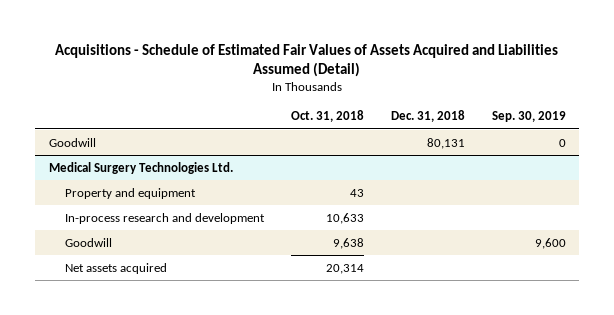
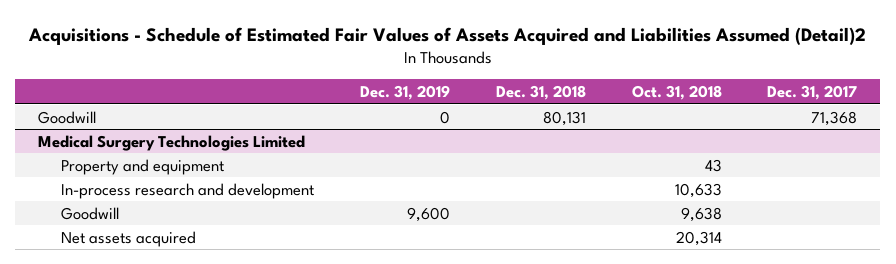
- Acquisitions - Schedule of Estimated Fair Values of Assets Acquired and Liabilities Assumed (Detail)
+ Acquisitions - Schedule of Estimated Fair Values of Assets Acquired and Liabilities Assumed (Detail)2
- | Oct. 31, 2018 | Dec. 31, 2018 | Sep. 30, 2019
+ | Dec. 31, 2019 | Dec. 31, 2018 | Oct. 31, 2018 | Dec. 31, 2017
- Medical Surgery Technologies Ltd.
+ Medical Surgery Technologies Limited

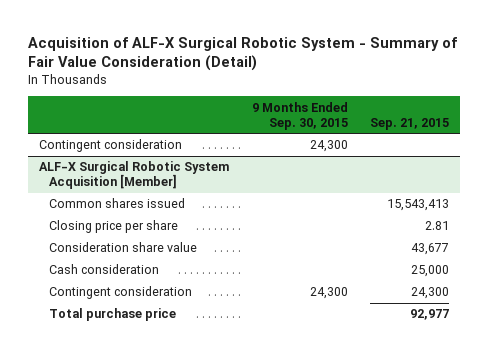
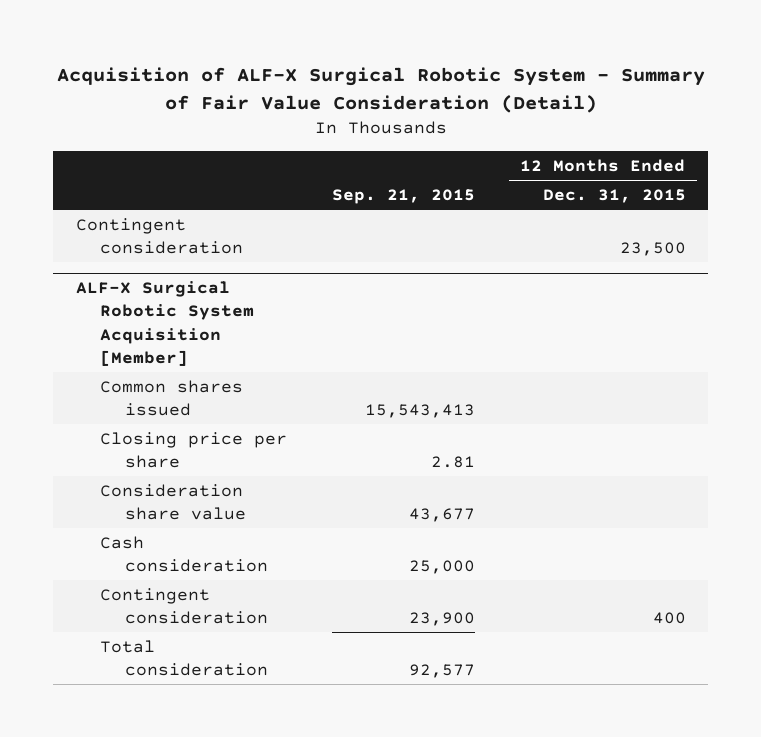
- | 9 Months Ended Sep. 30, 2015 | Sep. 21, 2015
+ | Sep. 21, 2015 | 12 Months Ended Dec. 31, 2015
@ ALF-X Surgical Robotic System Acquisition [Member]
- Contingent consideration | 24,300 | 24,300
- Total purchase price | | 92,977
+ Contingent consideration | 23,900 | 400
+ Total consideration | 92,577 |

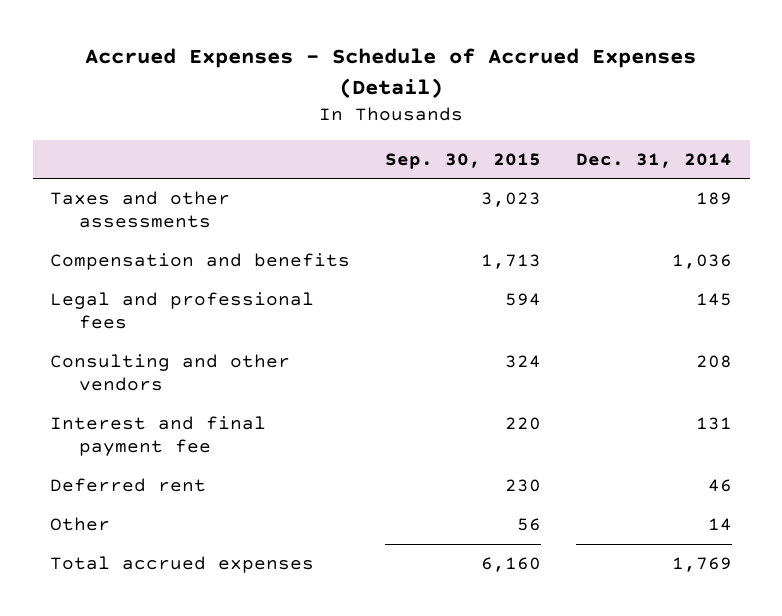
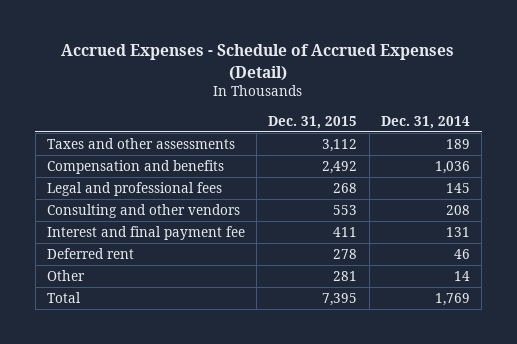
- | Sep. 30, 2015 | Dec. 31, 2014
+ | Dec. 31, 2015 | Dec. 31, 2014
- Total accrued expenses | 6,160 | 1,769
+ Total | 7,395 | 1,769

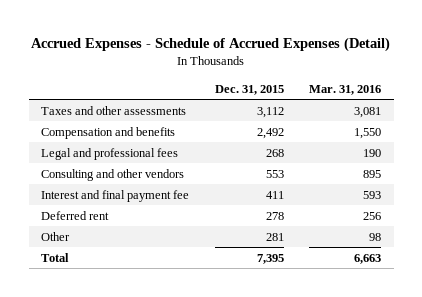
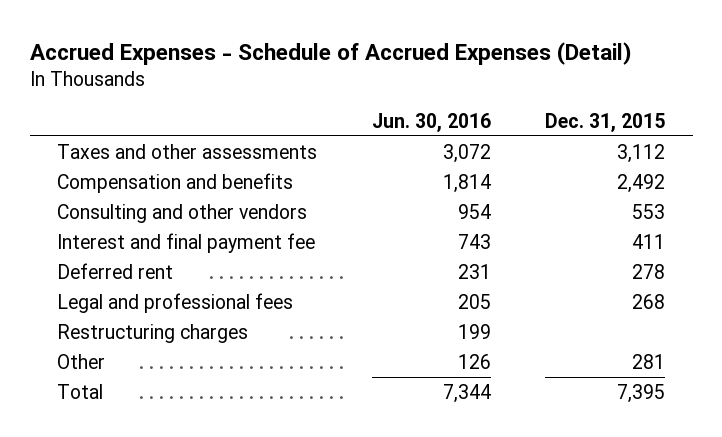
- | Dec. 31, 2015 | Mar. 31, 2016
+ | Jun. 30, 2016 | Dec. 31, 2015
moved down: Legal and professional fees | 205 | 268
+ Restructuring charges | 199 |

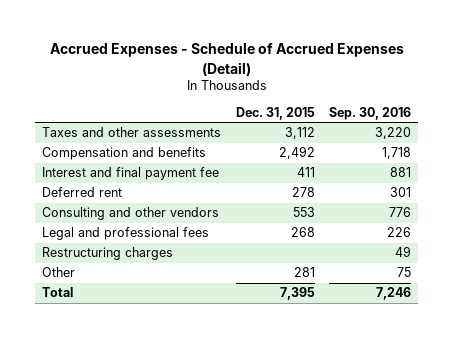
- | Jun. 30, 2016 | Dec. 31, 2015
+ | Dec. 31, 2015 | Sep. 30, 2016
moved down: Consulting and other vendors | 553 | 776

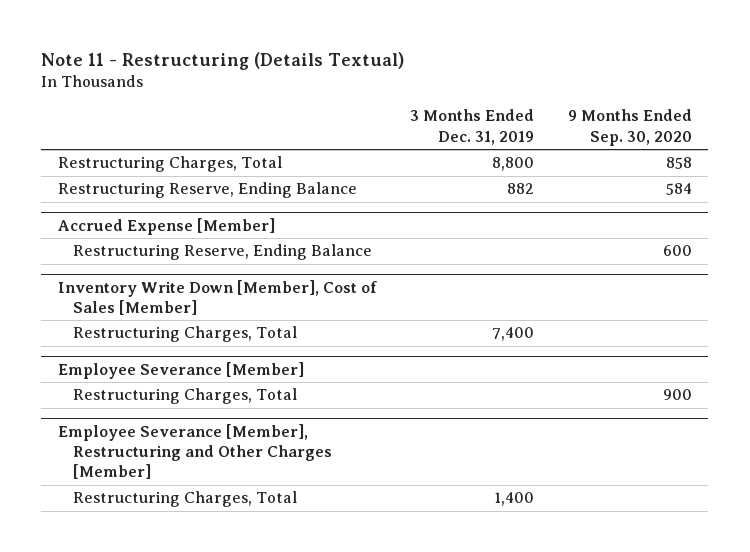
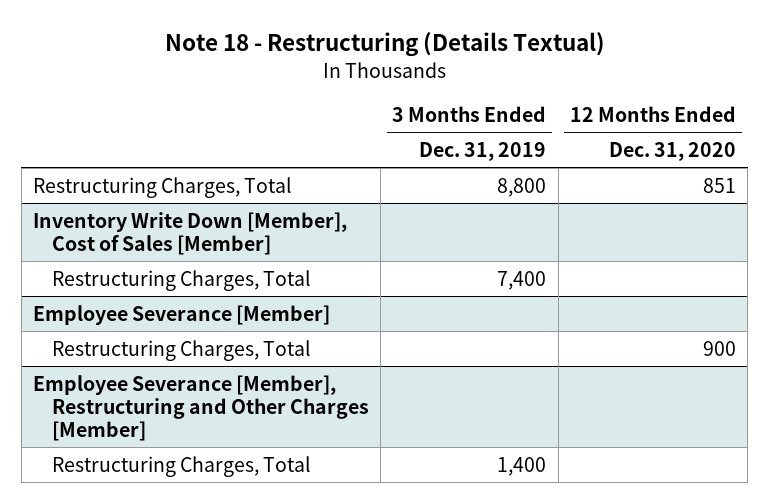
- Note 11 - Restructuring (Details Textual)
+ Note 18 - Restructuring (Details Textual)
- | 3 Months Ended Dec. 31, 2019 | 9 Months Ended Sep. 30, 2020
+ | 3 Months Ended Dec. 31, 2019 | 12 Months Ended Dec. 31, 2020
- Restructuring Reserve, Ending Balance | 882 | 584
- Accrued Expense [Member]
- Restructuring Reserve, Ending Balance | | 600

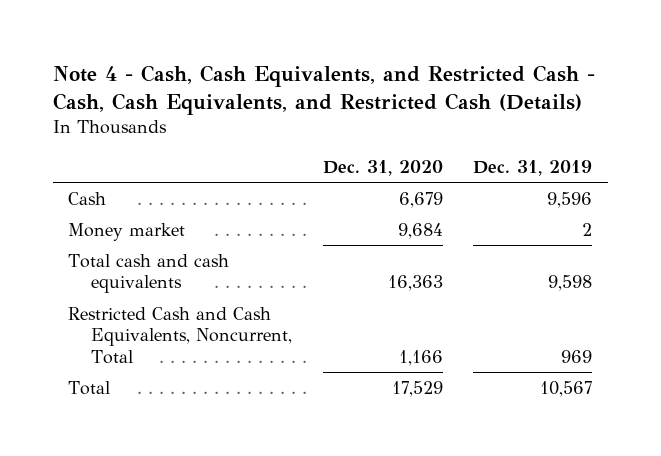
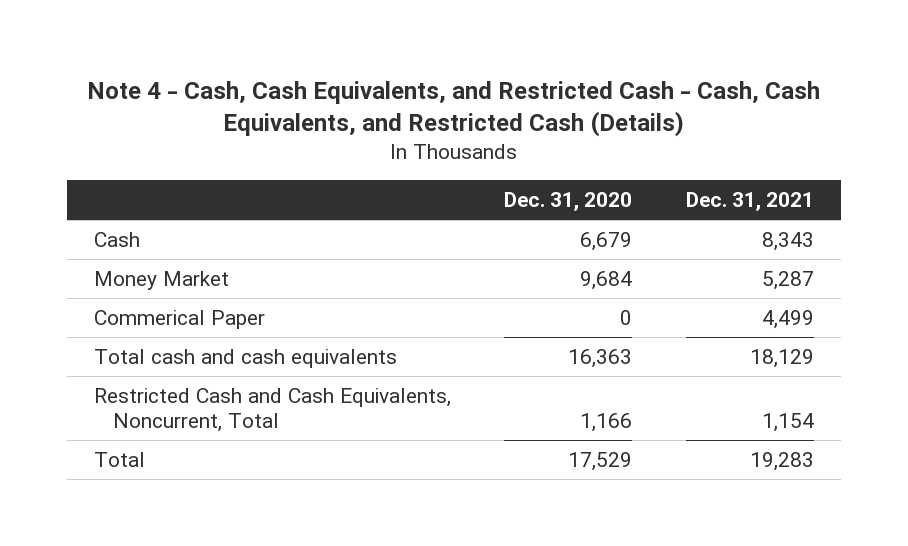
- | Dec. 31, 2020 | Dec. 31, 2019
+ | Dec. 31, 2020 | Dec. 31, 2021
- Money market | 9,684 | 2
+ Money Market | 9,684 | 5,287
+ Commerical Paper | 0 | 4,499

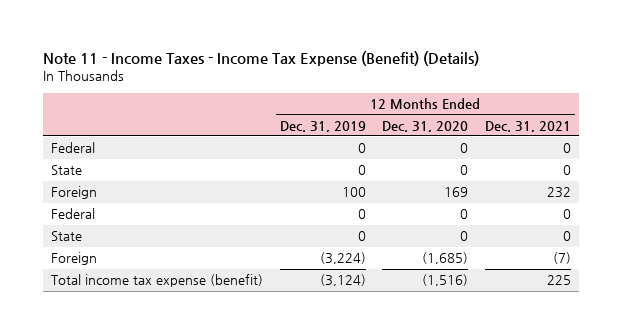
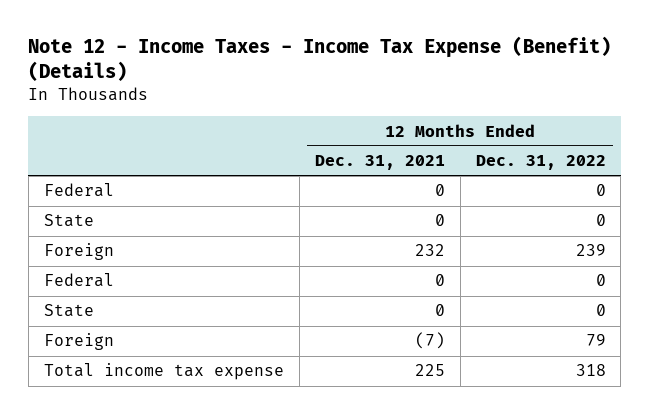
- Note 11 - Income Taxes - Income Tax Expense (Benefit) (Details)
+ Note 12 - Income Taxes - Income Tax Expense (Benefit) (Details)
- | 12 Months Ended Dec. 31, 2019 | 12 Months Ended Dec. 31, 2020 | 12 Months Ended Dec. 31, 2021
+ | 12 Months Ended Dec. 31, 2021 | 12 Months Ended Dec. 31, 2022
- Total income tax expense (benefit) | (3,124) | (1,516) | 225
+ Total income tax expense | 225 | 318

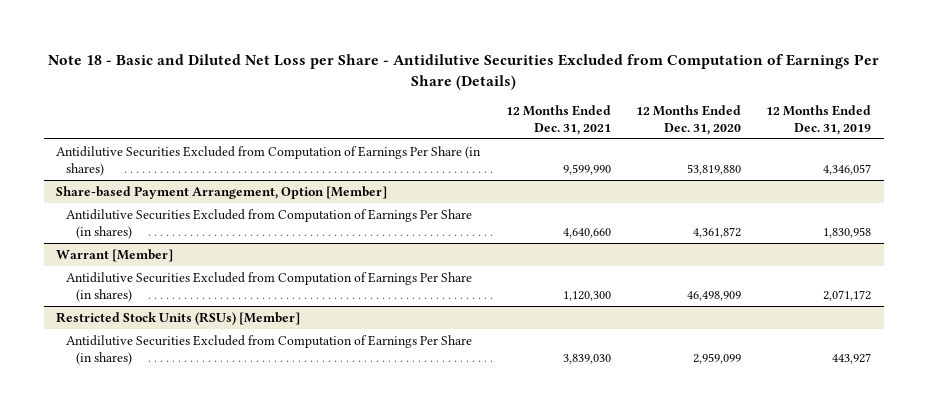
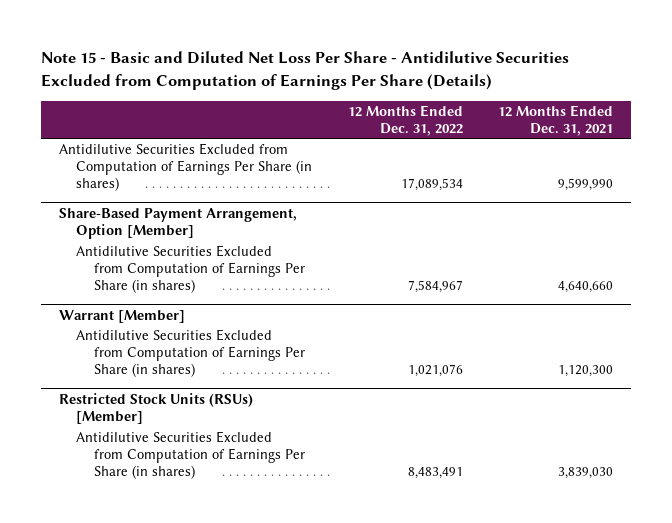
- Note 18 - Basic and Diluted Net Loss per Share - Antidilutive Securities Excluded from Computation of Earnings Per Share (Details)
+ Note 15 - Basic and Diluted Net Loss Per Share - Antidilutive Securities Excluded from Computation of Earnings Per Share (Details)
- | 12 Months Ended Dec. 31, 2021 | 12 Months Ended Dec. 31, 2020 | 12 Months Ended Dec. 31, 2019
+ | 12 Months Ended Dec. 31, 2022 | 12 Months Ended Dec. 31, 2021
- Share-based Payment Arrangement, Option [Member]
+ Share-Based Payment Arrangement, Option [Member]

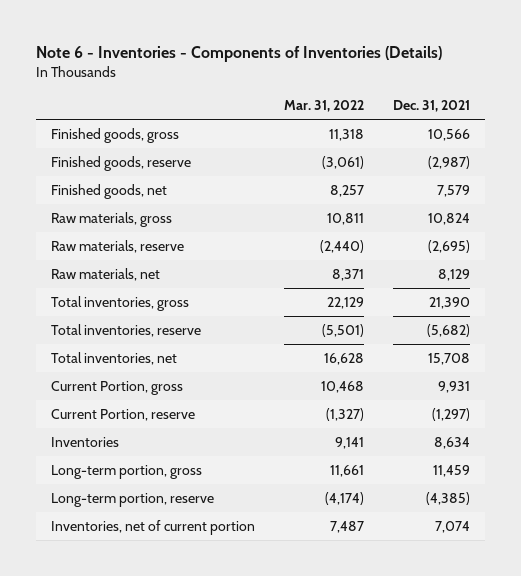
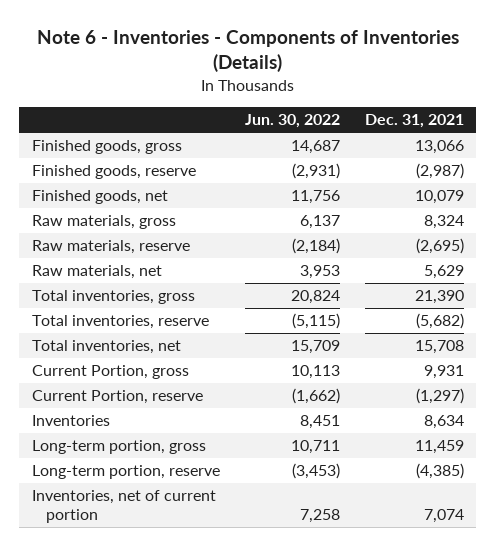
- | Mar. 31, 2022 | Dec. 31, 2021
+ | Jun. 30, 2022 | Dec. 31, 2021
- Finished goods, gross | 11,318 | 10,566
+ Finished goods, gross | 14,687 | 13,066
- Finished goods, net | 8,257 | 7,579
- Raw materials, gross | 10,811 | 10,824
+ Finished goods, net | 11,756 | 10,079
+ Raw materials, gross | 6,137 | 8,324
- Raw materials, net | 8,371 | 8,129
+ Raw materials, net | 3,953 | 5,629

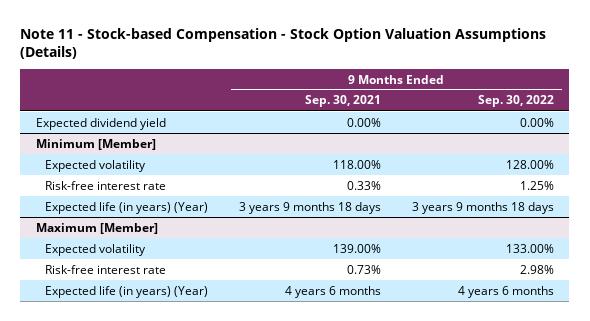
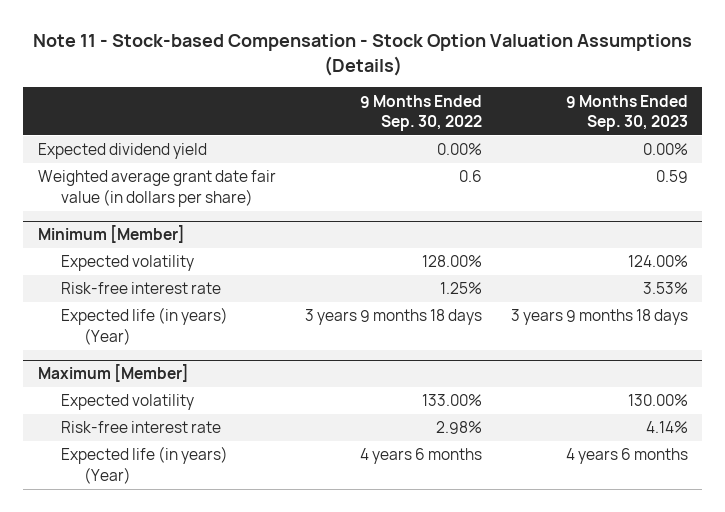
- | 9 Months Ended Sep. 30, 2021 | 9 Months Ended Sep. 30, 2022
+ | 9 Months Ended Sep. 30, 2022 | 9 Months Ended Sep. 30, 2023
+ Weighted average grant date fair value (in dollars per share) | 0.6 | 0.59

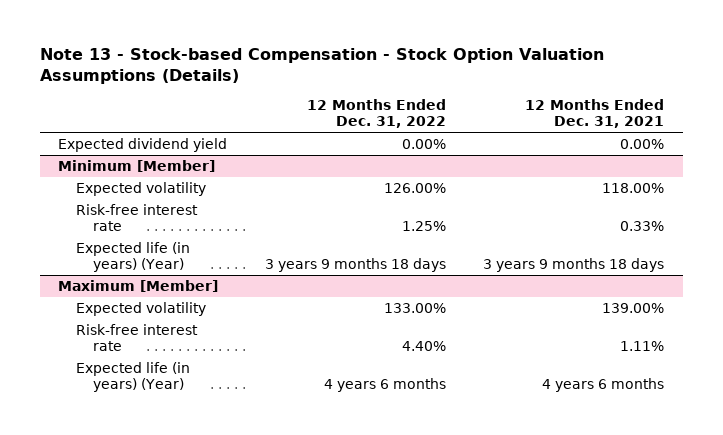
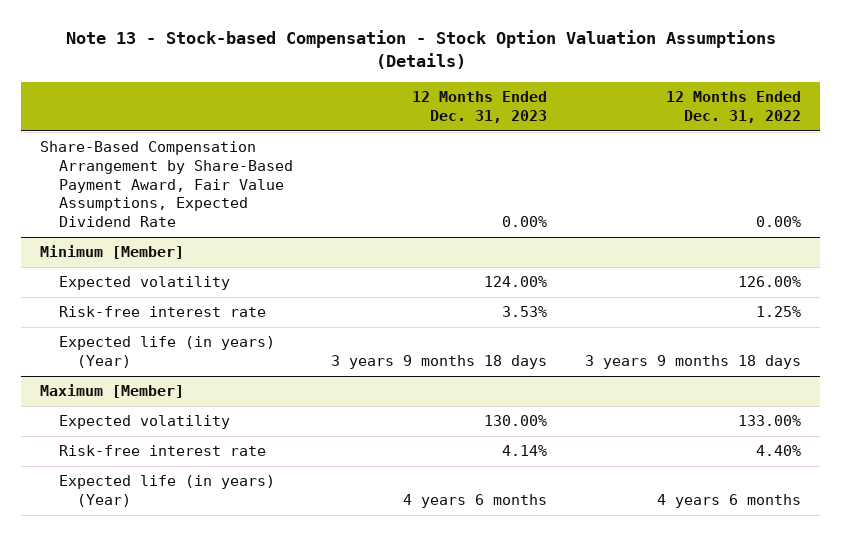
- | 12 Months Ended Dec. 31, 2022 | 12 Months Ended Dec. 31, 2021
+ | 12 Months Ended Dec. 31, 2023 | 12 Months Ended Dec. 31, 2022
- Expected dividend yield | 0.00% | 0.00%
+ Share-Based Compensation Arrangement by Share-Based Payment Award, Fair Value Assumptions, Expected Dividend Rate | 0.00% | 0.00%

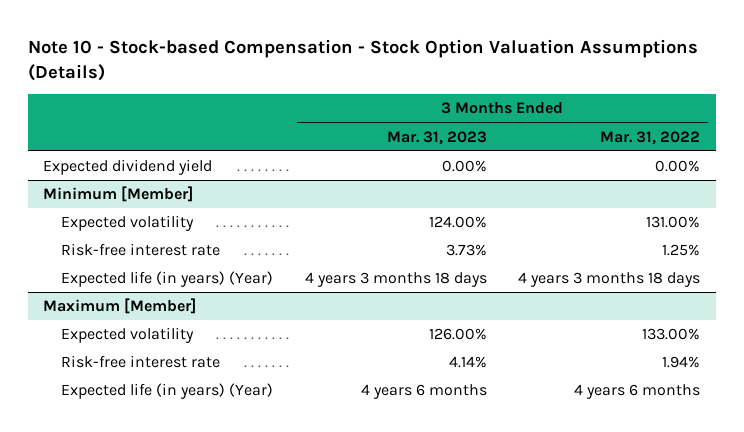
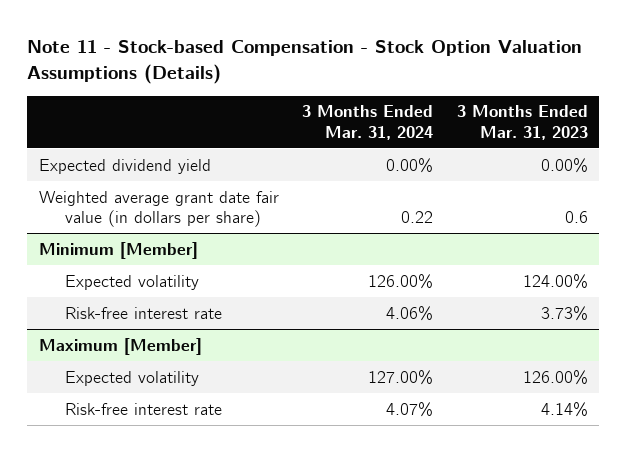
- Note 10 - Stock-based Compensation - Stock Option Valuation Assumptions (Details)
+ Note 11 - Stock-based Compensation - Stock Option Valuation Assumptions (Details)
- | 3 Months Ended Mar. 31, 2023 | 3 Months Ended Mar. 31, 2022
+ | 3 Months Ended Mar. 31, 2024 | 3 Months Ended Mar. 31, 2023
+ Weighted average grant date fair value (in dollars per share) | 0.22 | 0.6
@ Minimum [Member]
- Expected life (in years) (Year) | 4 years 3 months 18 days | 4 years 3 months 18 days
@ Maximum [Member]
- Expected life (in years) (Year) | 4 years 6 months | 4 years 6 months

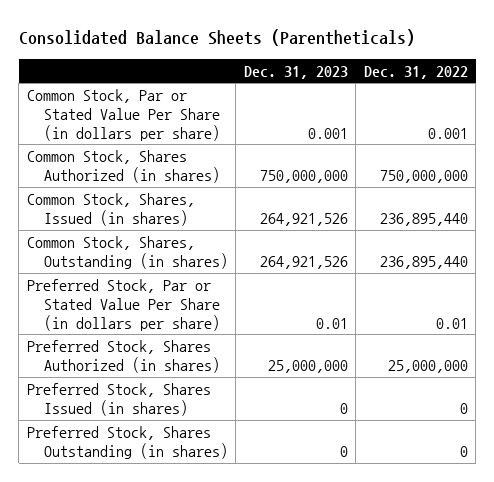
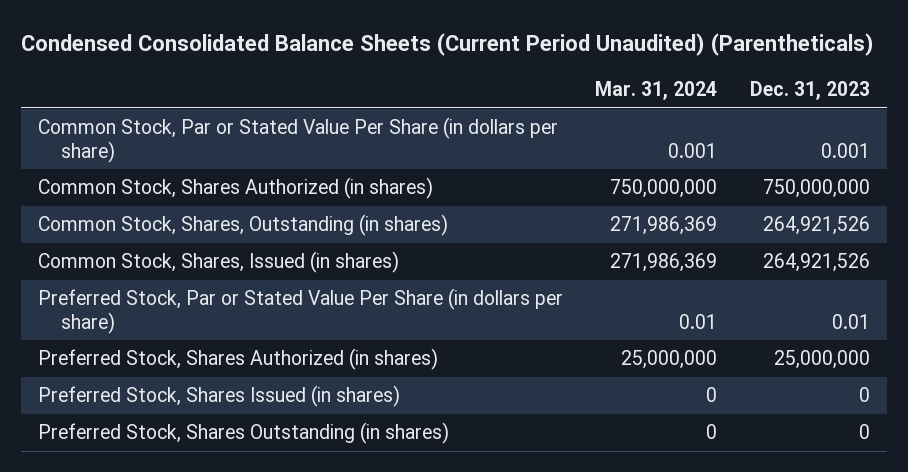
- Consolidated Balance Sheets (Parentheticals)
+ Condensed Consolidated Balance Sheets (Current Period Unaudited) (Parentheticals)
- | Dec. 31, 2023 | Dec. 31, 2022
+ | Mar. 31, 2024 | Dec. 31, 2023
moved down: Common Stock, Shares, Issued (in shares) | 271,986,369 | 264,921,526

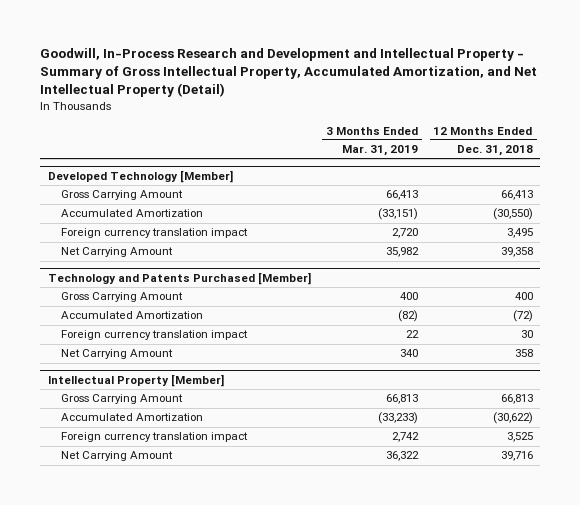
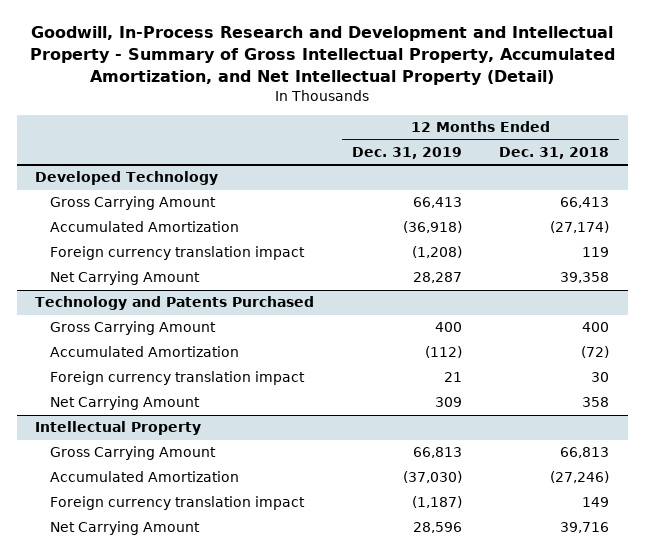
- | 3 Months Ended Mar. 31, 2019 | 12 Months Ended Dec. 31, 2018
+ | 12 Months Ended Dec. 31, 2019 | 12 Months Ended Dec. 31, 2018
- Developed Technology [Member]
+ Developed Technology
- Accumulated Amortization | (33,151) | (30,550)
- Foreign currency translation impact | 2,720 | 3,495
+ Accumulated Amortization | (36,918) | (27,174)
+ Foreign currency translation impact | (1,208) | 119
- Technology and Patents Purchased [Member]
+ Technology and Patents Purchased
- Intellectual Property [Member]
+ Intellectual Property
- Accumulated Amortization | (33,233) | (30,622)
- Foreign currency translation impact | 2,742 | 3,525
+ Accumulated Amortization | (37,030) | (27,246)
+ Foreign currency translation impact | (1,187) | 149

